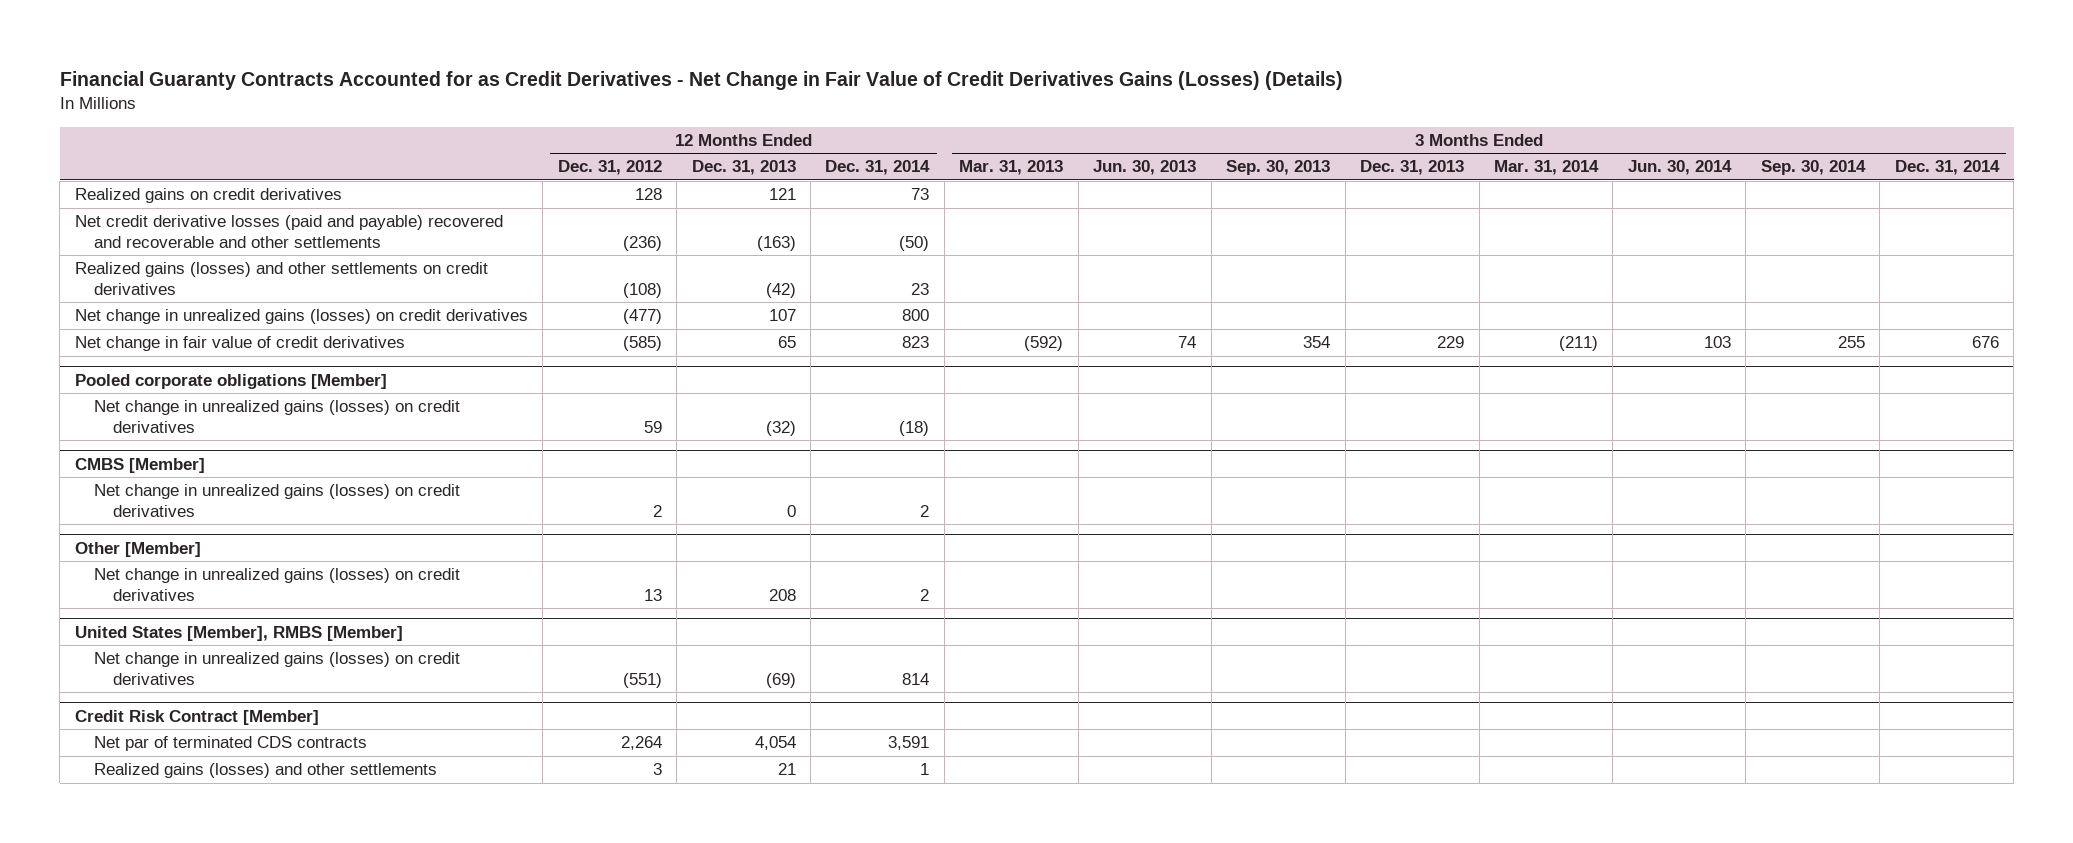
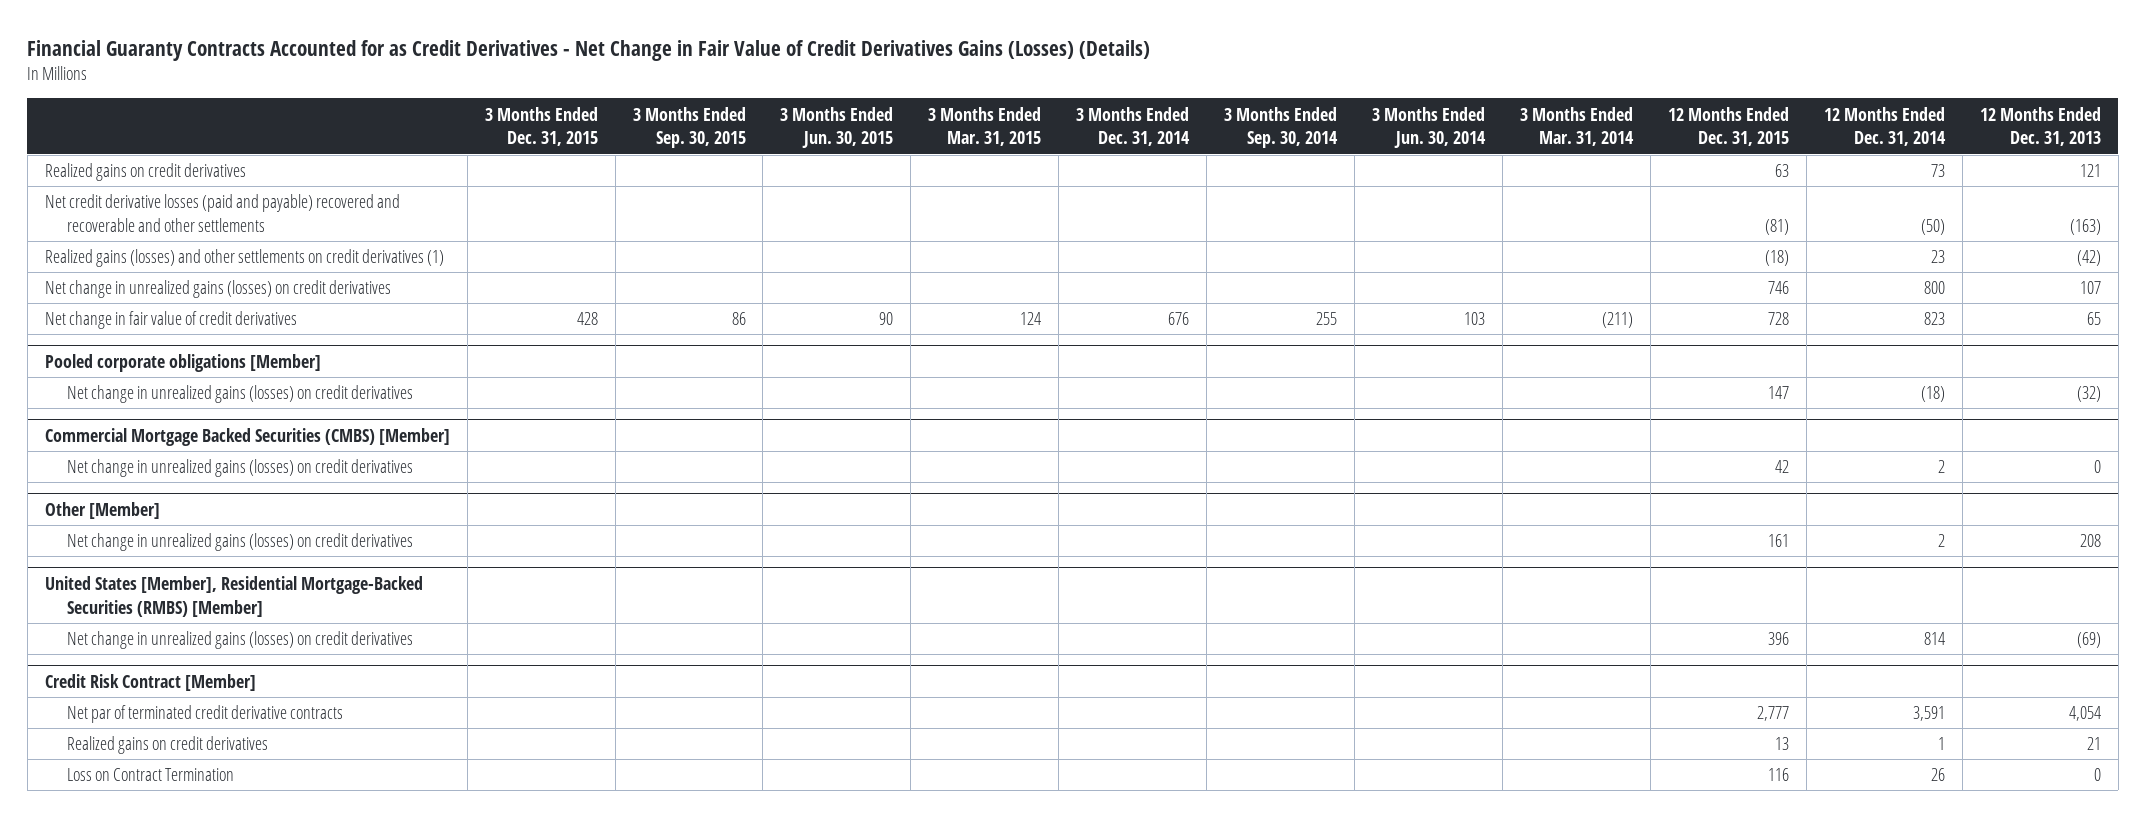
- | 12 Months Ended Dec. 31, 2012 | 12 Months Ended Dec. 31, 2013 | 12 Months Ended Dec. 31, 2014 | 3 Months Ended Mar. 31, 2013 | 3 Months Ended Jun. 30, 2013 | 3 Months Ended Sep. 30, 2013 | 3 Months Ended Dec. 31, 2013 | 3 Months Ended Mar. 31, 2014 | 3 Months Ended Jun. 30, 2014 | 3 Months Ended Sep. 30, 2014 | 3 Months Ended Dec. 31, 2014
+ | 3 Months Ended Dec. 31, 2015 | 3 Months Ended Sep. 30, 2015 | 3 Months Ended Jun. 30, 2015 | 3 Months Ended Mar. 31, 2015 | 3 Months Ended Dec. 31, 2014 | 3 Months Ended Sep. 30, 2014 | 3 Months Ended Jun. 30, 2014 | 3 Months Ended Mar. 31, 2014 | 12 Months Ended Dec. 31, 2015 | 12 Months Ended Dec. 31, 2014 | 12 Months Ended Dec. 31, 2013
- Realized gains (losses) and other settlements on credit derivatives | (108) | (42) | 23 | | | | | | | |
+ Realized gains (losses) and other settlements on credit derivatives (1) | | | | | | | | | (18) | 23 | (42)
- CMBS [Member]
+ Commercial Mortgage Backed Securities (CMBS) [Member]
- United States [Member], RMBS [Member]
+ United States [Member], Residential Mortgage-Backed Securities (RMBS) [Member]
@ Credit Risk Contract [Member]
- Net par of terminated CDS contracts | 2,264 | 4,054 | 3,591 | | | | | | | |
- Realized gains (losses) and other settlements | 3 | 21 | 1 | | | | | | | |
+ Net par of terminated credit derivative contracts | | | | | | | | | 2,777 | 3,591 | 4,054
+ Realized gains on credit derivatives | | | | | | | | | 13 | 1 | 21
+ Loss on Contract Termination | | | | | | | | | 116 | 26 | 0

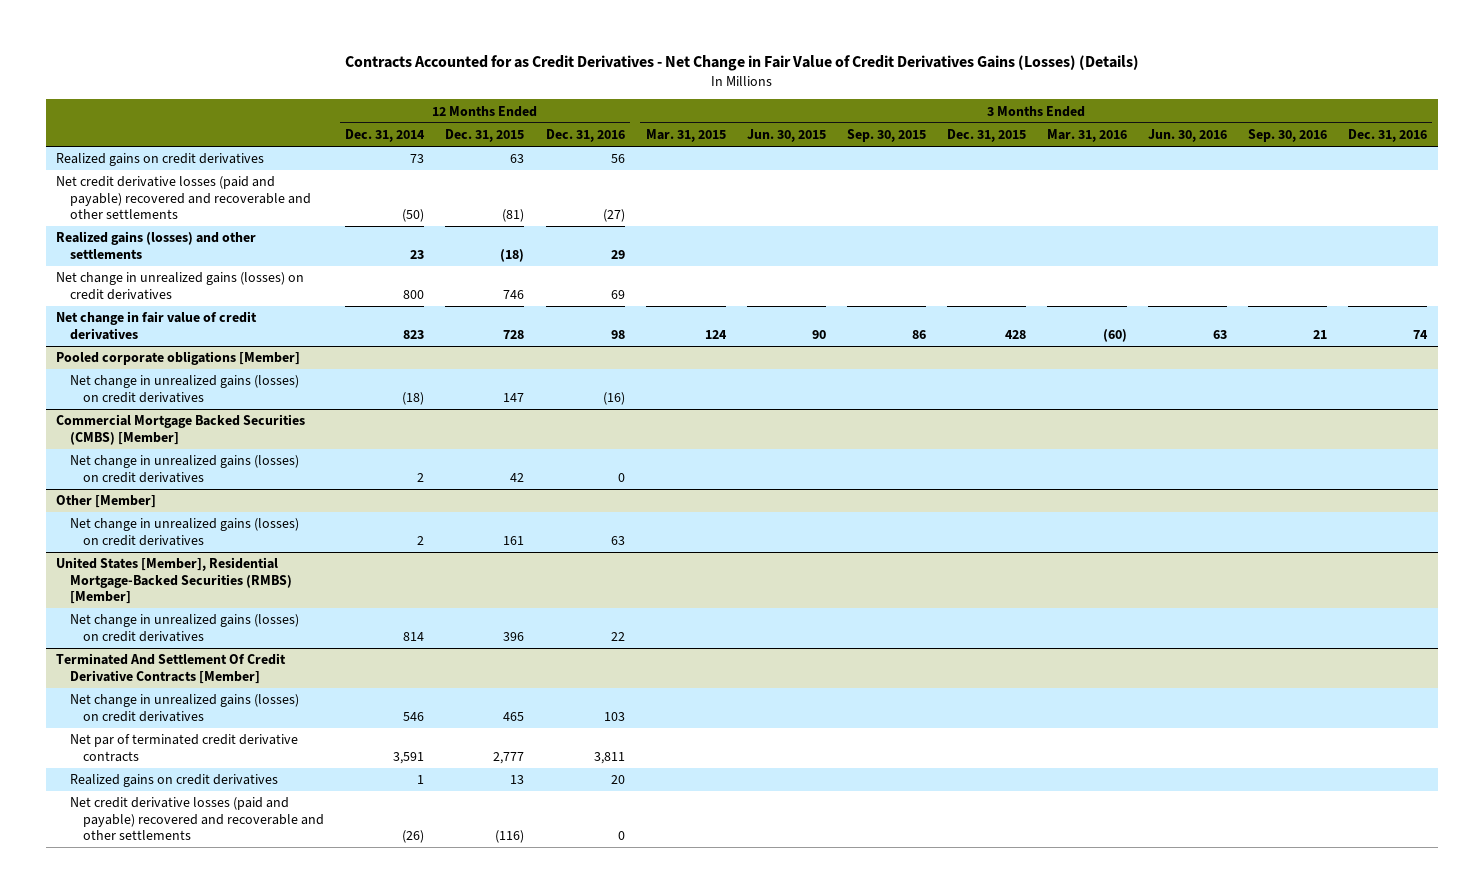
- Financial Guaranty Contracts Accounted for as Credit Derivatives - Net Change in Fair Value of Credit Derivatives Gains (Losses) (Details)
+ Contracts Accounted for as Credit Derivatives - Net Change in Fair Value of Credit Derivatives Gains (Losses) (Details)
- | 3 Months Ended Dec. 31, 2015 | 3 Months Ended Sep. 30, 2015 | 3 Months Ended Jun. 30, 2015 | 3 Months Ended Mar. 31, 2015 | 3 Months Ended Dec. 31, 2014 | 3 Months Ended Sep. 30, 2014 | 3 Months Ended Jun. 30, 2014 | 3 Months Ended Mar. 31, 2014 | 12 Months Ended Dec. 31, 2015 | 12 Months Ended Dec. 31, 2014 | 12 Months Ended Dec. 31, 2013
+ | 12 Months Ended Dec. 31, 2014 | 12 Months Ended Dec. 31, 2015 | 12 Months Ended Dec. 31, 2016 | 3 Months Ended Mar. 31, 2015 | 3 Months Ended Jun. 30, 2015 | 3 Months Ended Sep. 30, 2015 | 3 Months Ended Dec. 31, 2015 | 3 Months Ended Mar. 31, 2016 | 3 Months Ended Jun. 30, 2016 | 3 Months Ended Sep. 30, 2016 | 3 Months Ended Dec. 31, 2016
- Realized gains (losses) and other settlements on credit derivatives (1) | | | | | | | | | (18) | 23 | (42)
+ Realized gains (losses) and other settlements | 23 | (18) | 29 | | | | | | | |
- Credit Risk Contract [Member]
+ Terminated And Settlement Of Credit Derivative Contracts [Member]
+ Net change in unrealized gains (losses) on credit derivatives | 546 | 465 | 103 | | | | | | | |
- Loss on Contract Termination | | | | | | | | | 116 | 26 | 0
+ Net credit derivative losses (paid and payable) recovered and recoverable and other settlements | (26) | (116) | 0 | | | | | | | |

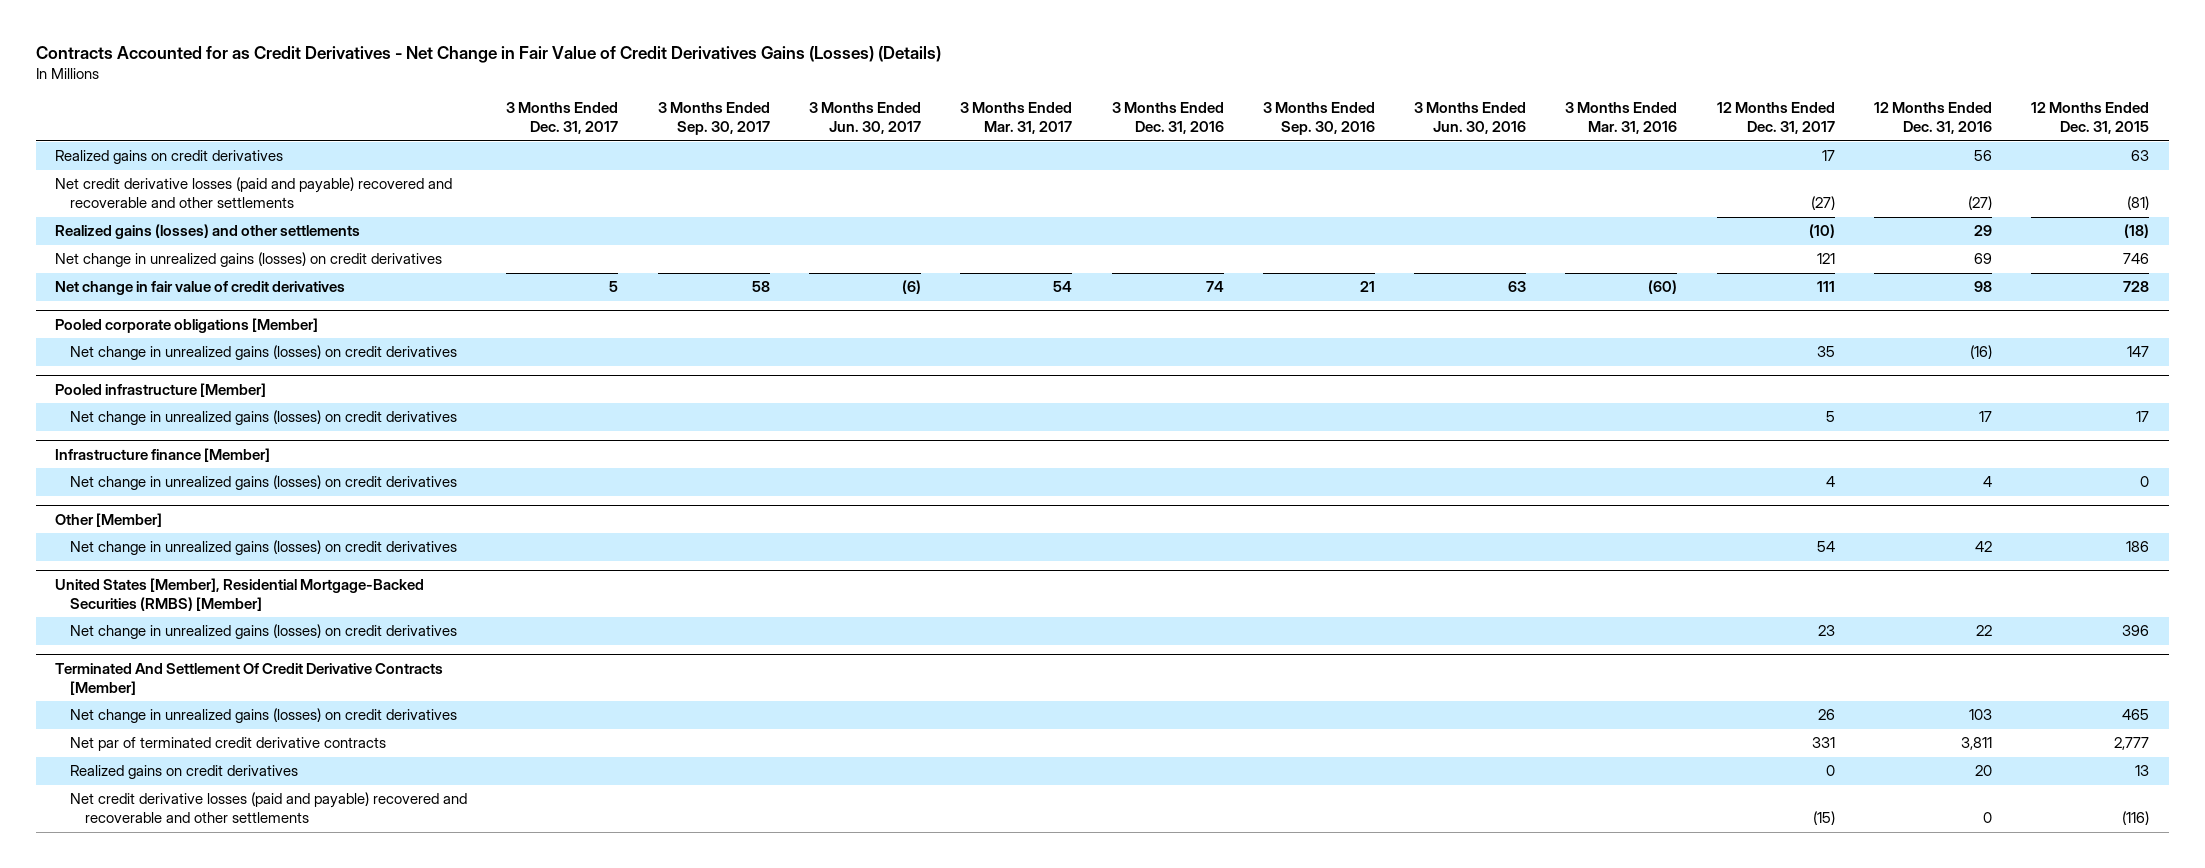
- | 12 Months Ended Dec. 31, 2014 | 12 Months Ended Dec. 31, 2015 | 12 Months Ended Dec. 31, 2016 | 3 Months Ended Mar. 31, 2015 | 3 Months Ended Jun. 30, 2015 | 3 Months Ended Sep. 30, 2015 | 3 Months Ended Dec. 31, 2015 | 3 Months Ended Mar. 31, 2016 | 3 Months Ended Jun. 30, 2016 | 3 Months Ended Sep. 30, 2016 | 3 Months Ended Dec. 31, 2016
+ | 3 Months Ended Dec. 31, 2017 | 3 Months Ended Sep. 30, 2017 | 3 Months Ended Jun. 30, 2017 | 3 Months Ended Mar. 31, 2017 | 3 Months Ended Dec. 31, 2016 | 3 Months Ended Sep. 30, 2016 | 3 Months Ended Jun. 30, 2016 | 3 Months Ended Mar. 31, 2016 | 12 Months Ended Dec. 31, 2017 | 12 Months Ended Dec. 31, 2016 | 12 Months Ended Dec. 31, 2015
- Commercial Mortgage Backed Securities (CMBS) [Member]
- Net change in unrealized gains (losses) on credit derivatives | 2 | 42 | 0 | | | | | | | |
+ Pooled infrastructure [Member]
+ Net change in unrealized gains (losses) on credit derivatives | | | | | | | | | 5 | 17 | 17
+ Infrastructure finance [Member]
+ Net change in unrealized gains (losses) on credit derivatives | | | | | | | | | 4 | 4 | 0
@ Other [Member]
- Net change in unrealized gains (losses) on credit derivatives | 2 | 161 | 63 | | | | | | | |
+ Net change in unrealized gains (losses) on credit derivatives | | | | | | | | | 54 | 42 | 186

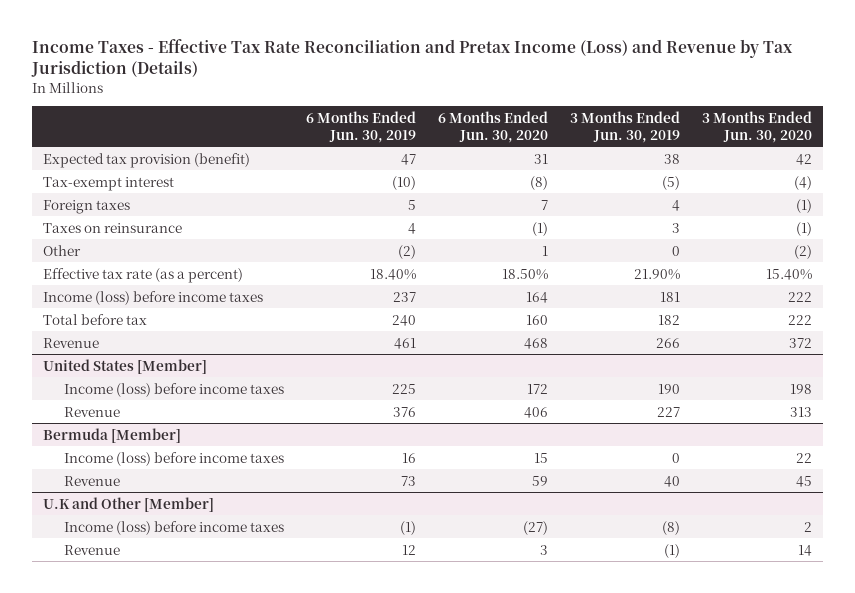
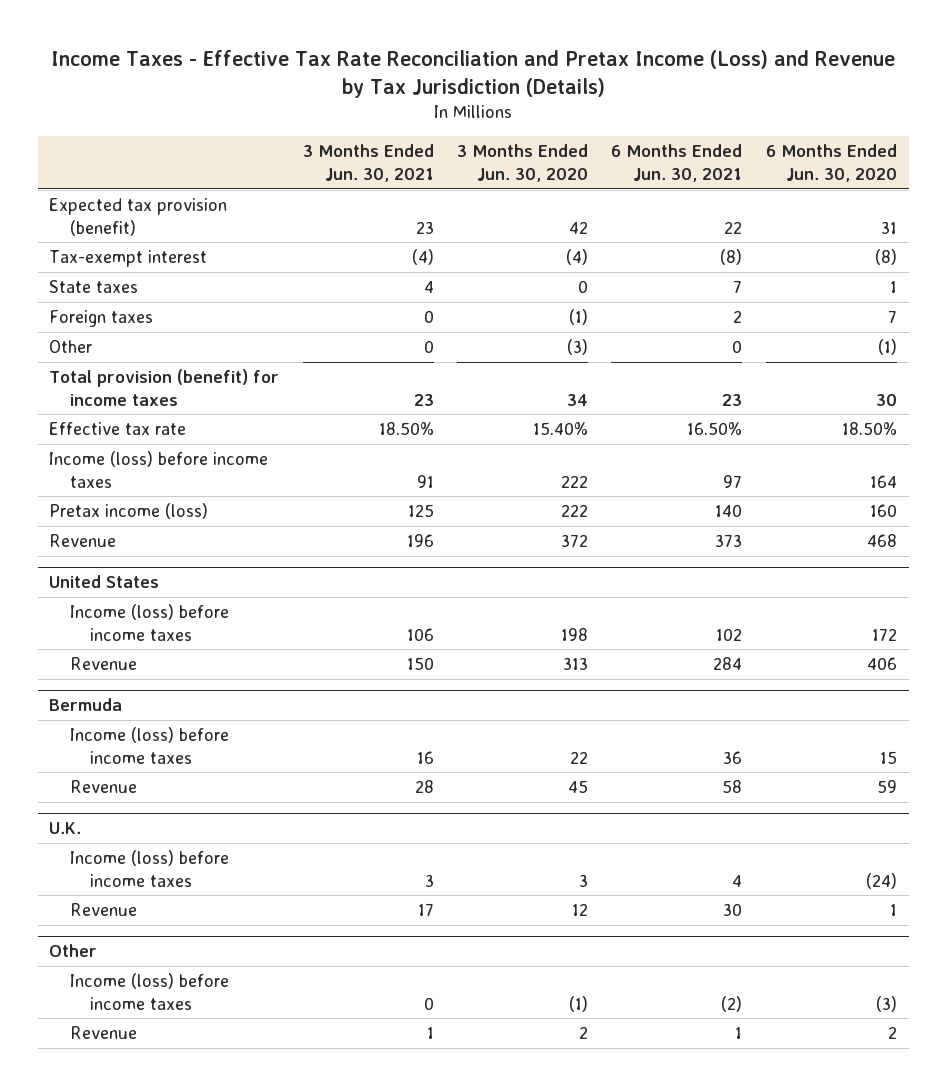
- | 6 Months Ended Jun. 30, 2019 | 6 Months Ended Jun. 30, 2020 | 3 Months Ended Jun. 30, 2019 | 3 Months Ended Jun. 30, 2020
+ | 3 Months Ended Jun. 30, 2021 | 3 Months Ended Jun. 30, 2020 | 6 Months Ended Jun. 30, 2021 | 6 Months Ended Jun. 30, 2020
+ State taxes | 4 | 0 | 7 | 1
- Taxes on reinsurance | 4 | (1) | 3 | (1)
- Other | (2) | 1 | 0 | (2)
- Effective tax rate (as a percent) | 18.40% | 18.50% | 21.90% | 15.40%
+ Other | 0 | (3) | 0 | (1)
+ Total provision (benefit) for income taxes | 23 | 34 | 23 | 30
+ Effective tax rate | 18.50% | 15.40% | 16.50% | 18.50%
- Total before tax | 240 | 160 | 182 | 222
+ Pretax income (loss) | 125 | 222 | 140 | 160
- United States [Member]
+ United States
- Bermuda [Member]
+ Bermuda
- U.K and Other [Member]
- Income (loss) before income taxes | (1) | (27) | (8) | 2
- Revenue | 12 | 3 | (1) | 14
+ U.K.
+ Income (loss) before income taxes | 3 | 3 | 4 | (24)
+ Revenue | 17 | 12 | 30 | 1
+ Other
+ Income (loss) before income taxes | 0 | (1) | (2) | (3)
+ Revenue | 1 | 2 | 1 | 2

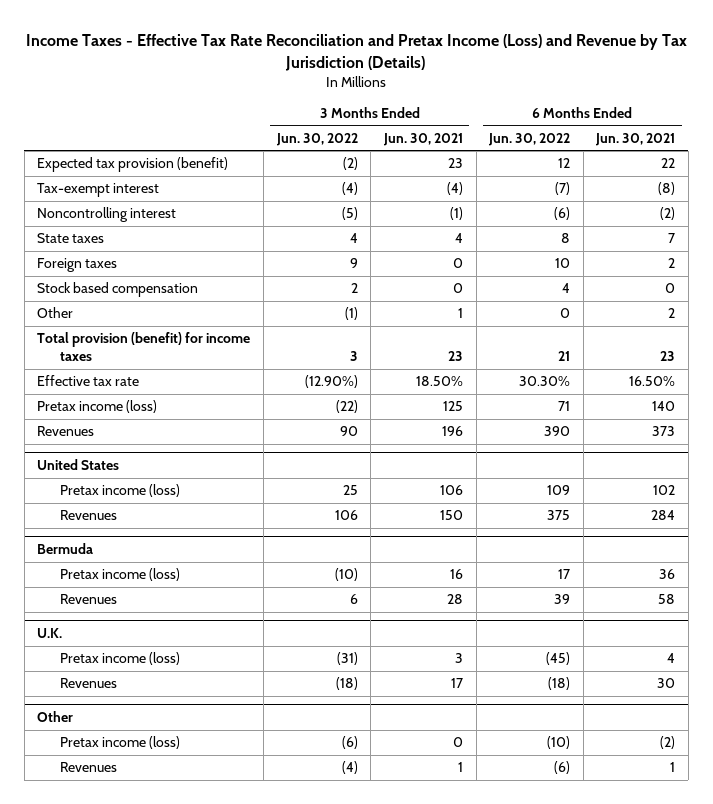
- | 3 Months Ended Jun. 30, 2021 | 3 Months Ended Jun. 30, 2020 | 6 Months Ended Jun. 30, 2021 | 6 Months Ended Jun. 30, 2020
+ | 3 Months Ended Jun. 30, 2022 | 3 Months Ended Jun. 30, 2021 | 6 Months Ended Jun. 30, 2022 | 6 Months Ended Jun. 30, 2021
+ Noncontrolling interest | (5) | (1) | (6) | (2)
- Other | 0 | (3) | 0 | (1)
+ Stock based compensation | 2 | 0 | 4 | 0
+ Other | (1) | 1 | 0 | 2
- Income (loss) before income taxes | 91 | 222 | 97 | 164
- Revenue | 196 | 372 | 373 | 468
+ Revenues | 90 | 196 | 390 | 373
@ United States
- Income (loss) before income taxes | 106 | 198 | 102 | 172
- Revenue | 150 | 313 | 284 | 406
+ Pretax income (loss) | 25 | 106 | 109 | 102
+ Revenues | 106 | 150 | 375 | 284
@ Bermuda
- Income (loss) before income taxes | 16 | 22 | 36 | 15
- Revenue | 28 | 45 | 58 | 59
+ Pretax income (loss) | (10) | 16 | 17 | 36
+ Revenues | 6 | 28 | 39 | 58
@ U.K.
- Income (loss) before income taxes | 3 | 3 | 4 | (24)
- Revenue | 17 | 12 | 30 | 1
+ Pretax income (loss) | (31) | 3 | (45) | 4
+ Revenues | (18) | 17 | (18) | 30
@ Other
- Income (loss) before income taxes | 0 | (1) | (2) | (3)
- Revenue | 1 | 2 | 1 | 2
+ Pretax income (loss) | (6) | 0 | (10) | (2)
+ Revenues | (4) | 1 | (6) | 1

